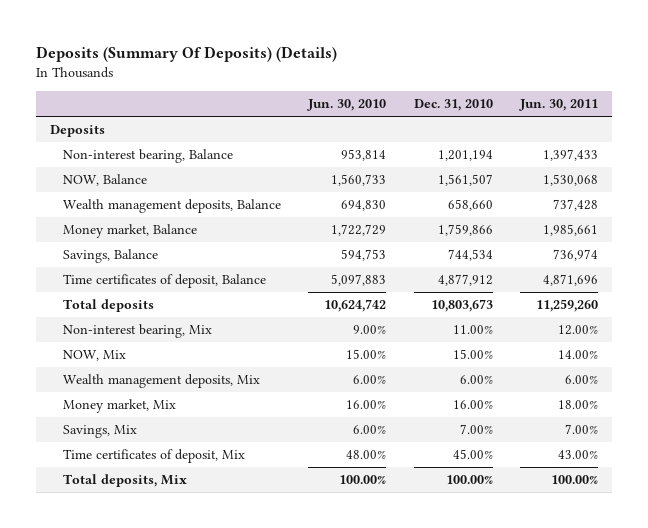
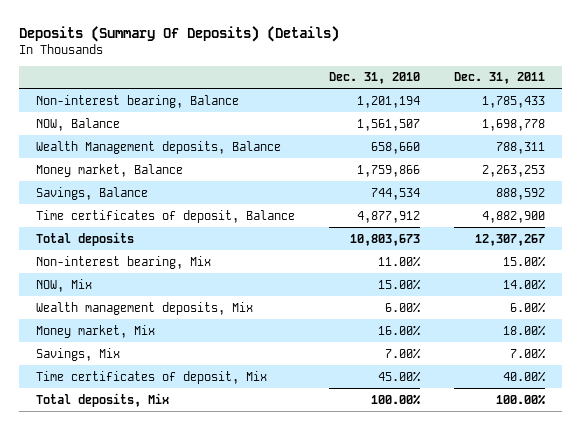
- | Jun. 30, 2010 | Dec. 31, 2010 | Jun. 30, 2011
+ | Dec. 31, 2010 | Dec. 31, 2011
- Deposits
- Wealth management deposits, Balance | 694,830 | 658,660 | 737,428
+ Wealth Management deposits, Balance | 658,660 | 788,311

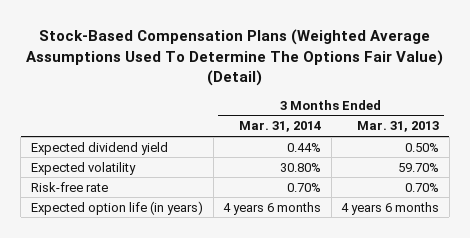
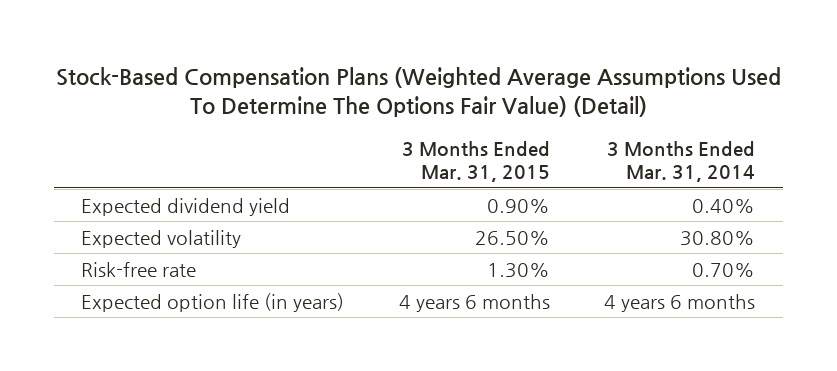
- | 3 Months Ended Mar. 31, 2014 | 3 Months Ended Mar. 31, 2013
+ | 3 Months Ended Mar. 31, 2015 | 3 Months Ended Mar. 31, 2014
- Expected dividend yield | 0.44% | 0.50%
+ Expected dividend yield | 0.90% | 0.40%

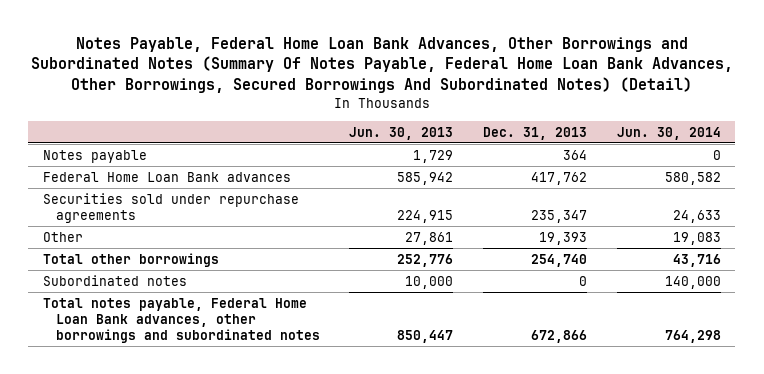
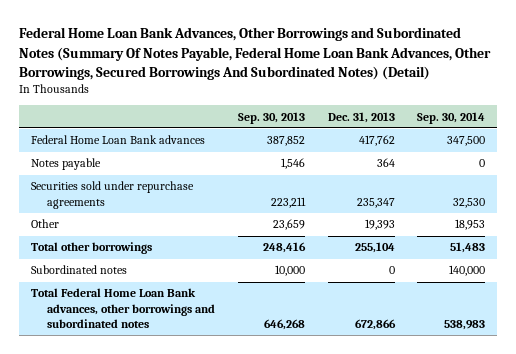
- Notes Payable, Federal Home Loan Bank Advances, Other Borrowings and Subordinated Notes (Summary Of Notes Payable, Federal Home Loan Bank Advances, Other Borrowings, Secured Borrowings And Subordinated Notes) (Detail)
+ Federal Home Loan Bank Advances, Other Borrowings and Subordinated Notes (Summary Of Notes Payable, Federal Home Loan Bank Advances, Other Borrowings, Secured Borrowings And Subordinated Notes) (Detail)
- | Jun. 30, 2013 | Dec. 31, 2013 | Jun. 30, 2014
+ | Sep. 30, 2013 | Dec. 31, 2013 | Sep. 30, 2014
moved down: Notes payable | 1,546 | 364 | 0
- Total other borrowings | 252,776 | 254,740 | 43,716
+ Total other borrowings | 248,416 | 255,104 | 51,483
- Total notes payable, Federal Home Loan Bank advances, other borrowings and subordinated notes | 850,447 | 672,866 | 764,298
+ Total Federal Home Loan Bank advances, other borrowings and subordinated notes | 646,268 | 672,866 | 538,983

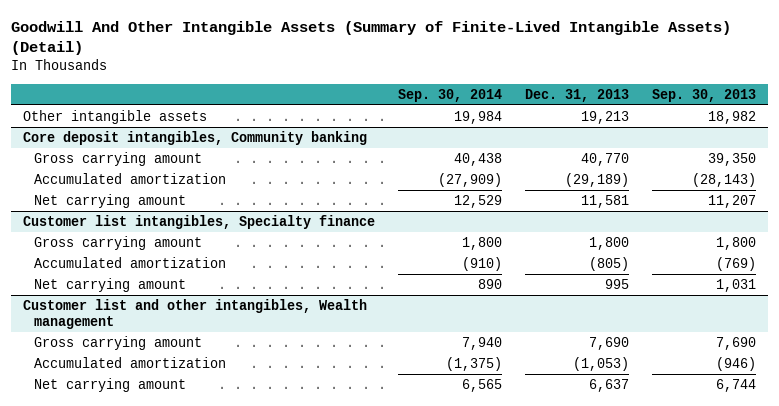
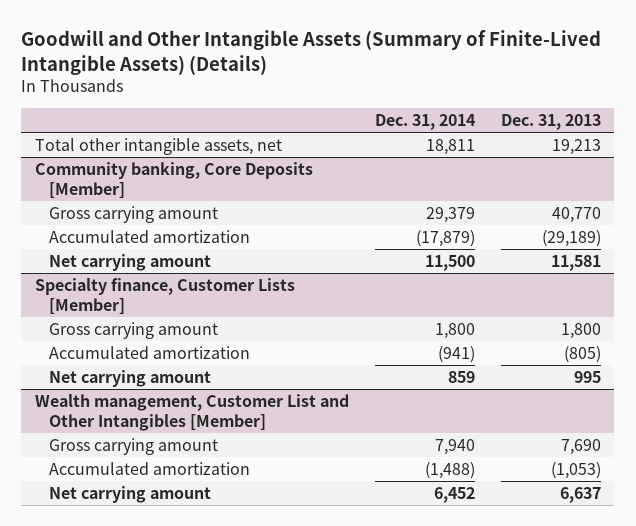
- Goodwill And Other Intangible Assets (Summary of Finite-Lived Intangible Assets) (Detail)
+ Goodwill and Other Intangible Assets (Summary of Finite-Lived Intangible Assets) (Details)
- | Sep. 30, 2014 | Dec. 31, 2013 | Sep. 30, 2013
+ | Dec. 31, 2014 | Dec. 31, 2013
- Other intangible assets | 19,984 | 19,213 | 18,982
- Core deposit intangibles, Community banking
+ Total other intangible assets, net | 18,811 | 19,213
+ Community banking, Core Deposits [Member]
- Customer list intangibles, Specialty finance
+ Specialty finance, Customer Lists [Member]
- Customer list and other intangibles, Wealth management
+ Wealth management, Customer List and Other Intangibles [Member]

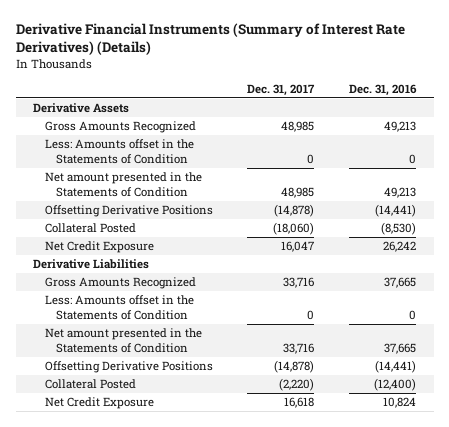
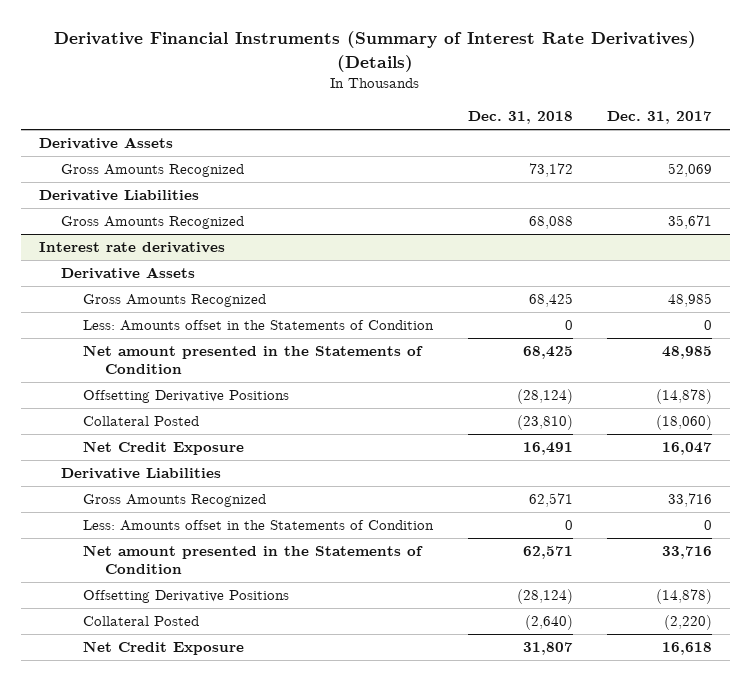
- | Dec. 31, 2017 | Dec. 31, 2016
+ | Dec. 31, 2018 | Dec. 31, 2017
+ Gross Amounts Recognized | 73,172 | 52,069
+ Derivative Liabilities
+ Gross Amounts Recognized | 68,088 | 35,671
+ Interest rate derivatives
+ Derivative Assets

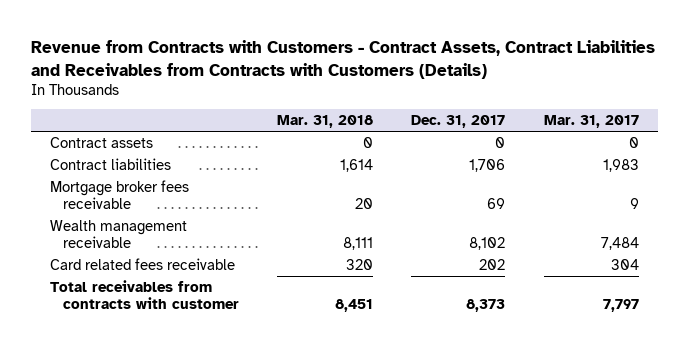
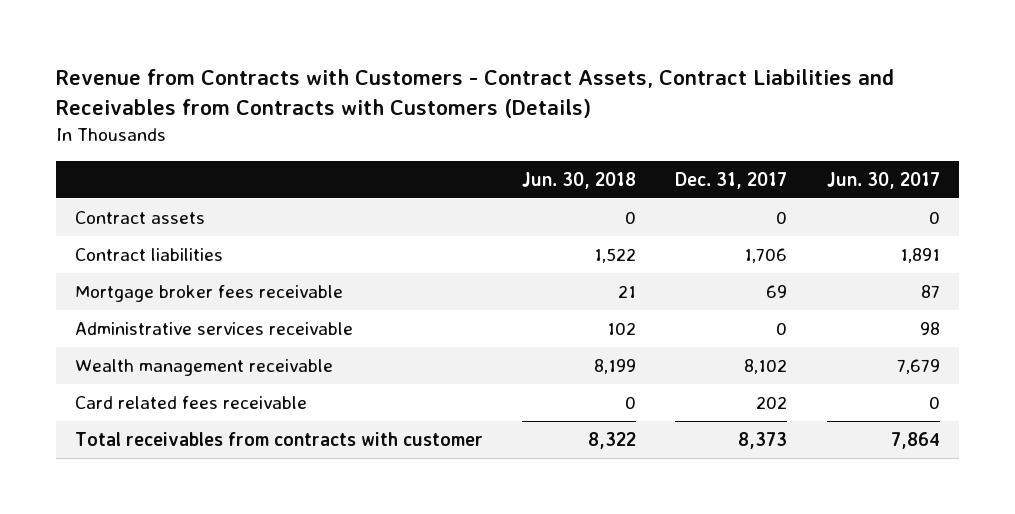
- | Mar. 31, 2018 | Dec. 31, 2017 | Mar. 31, 2017
+ | Jun. 30, 2018 | Dec. 31, 2017 | Jun. 30, 2017
+ Administrative services receivable | 102 | 0 | 98

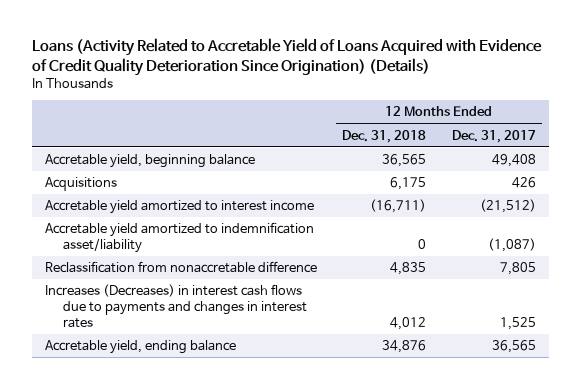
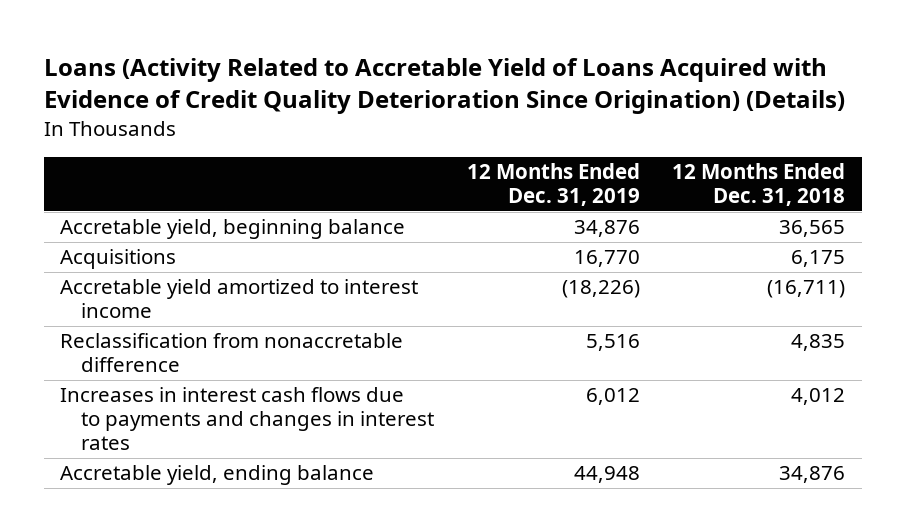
- | 12 Months Ended Dec. 31, 2018 | 12 Months Ended Dec. 31, 2017
+ | 12 Months Ended Dec. 31, 2019 | 12 Months Ended Dec. 31, 2018
- Accretable yield amortized to indemnification asset/liability | 0 | (1,087)
- Increases (Decreases) in interest cash flows due to payments and changes in interest rates | 4,012 | 1,525
+ Increases in interest cash flows due to payments and changes in interest rates | 6,012 | 4,012

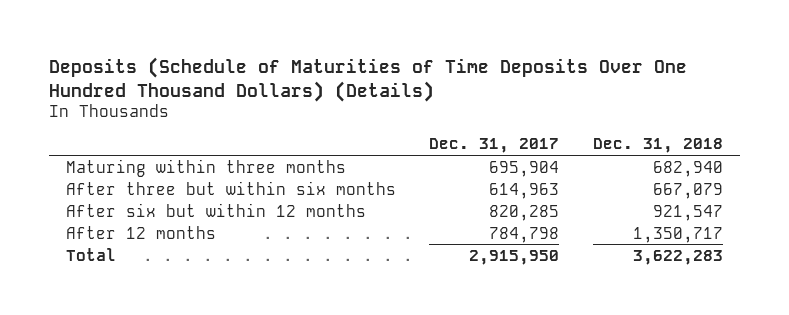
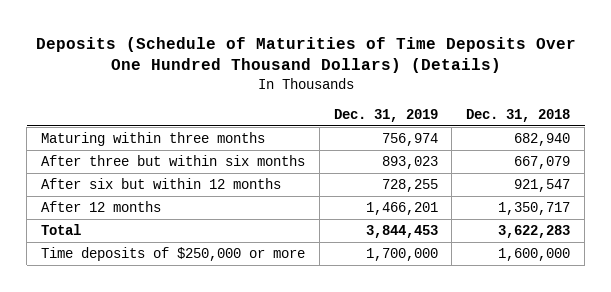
- | Dec. 31, 2017 | Dec. 31, 2018
+ | Dec. 31, 2019 | Dec. 31, 2018
+ Time deposits of $250,000 or more | 1,700,000 | 1,600,000

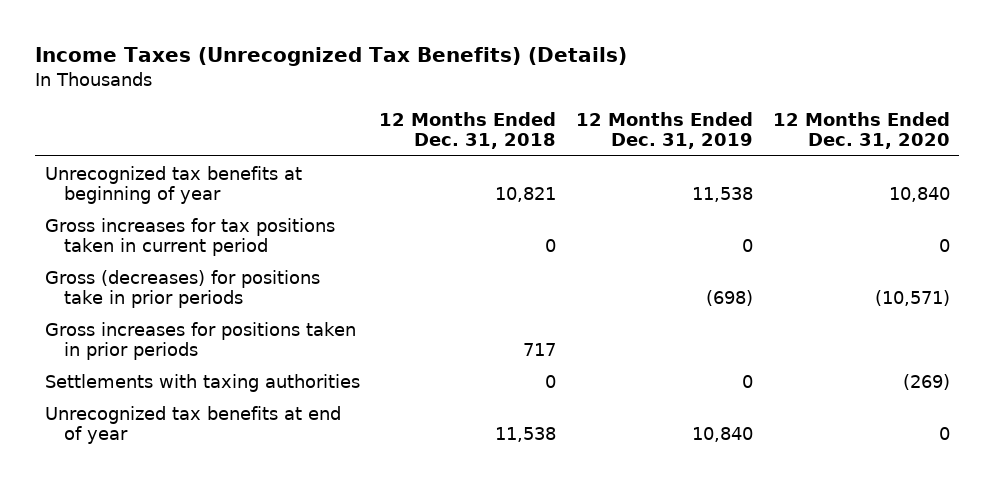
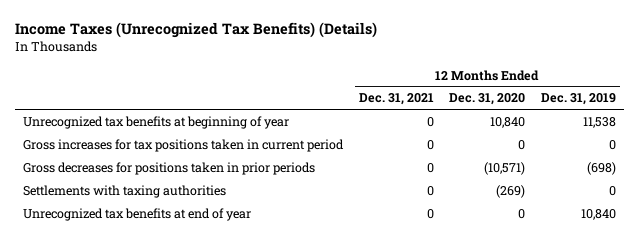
- | 12 Months Ended Dec. 31, 2018 | 12 Months Ended Dec. 31, 2019 | 12 Months Ended Dec. 31, 2020
+ | 12 Months Ended Dec. 31, 2021 | 12 Months Ended Dec. 31, 2020 | 12 Months Ended Dec. 31, 2019
- Gross (decreases) for positions take in prior periods | | (698) | (10,571)
- Gross increases for positions taken in prior periods | 717 | |
+ Gross decreases for positions taken in prior periods | 0 | (10,571) | (698)

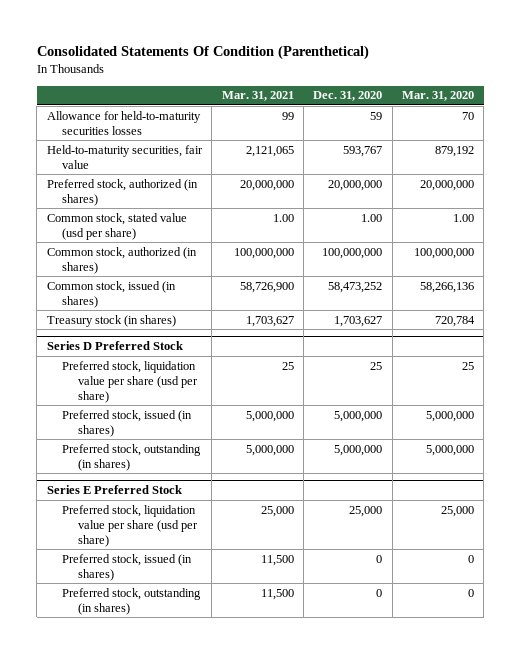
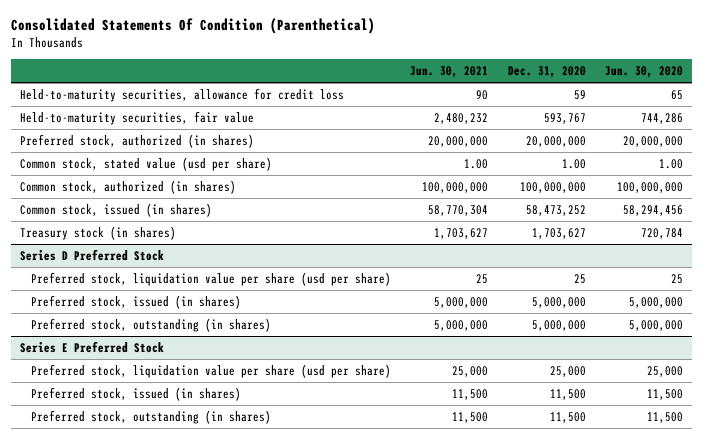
- | Mar. 31, 2021 | Dec. 31, 2020 | Mar. 31, 2020
+ | Jun. 30, 2021 | Dec. 31, 2020 | Jun. 30, 2020
- Allowance for held-to-maturity securities losses | 99 | 59 | 70
+ Held-to-maturity securities, allowance for credit loss | 90 | 59 | 65
@ Series E Preferred Stock
- Preferred stock, issued (in shares) | 11,500 | 0 | 0
- Preferred stock, outstanding (in shares) | 11,500 | 0 | 0
+ Preferred stock, issued (in shares) | 11,500 | 11,500 | 11,500
+ Preferred stock, outstanding (in shares) | 11,500 | 11,500 | 11,500

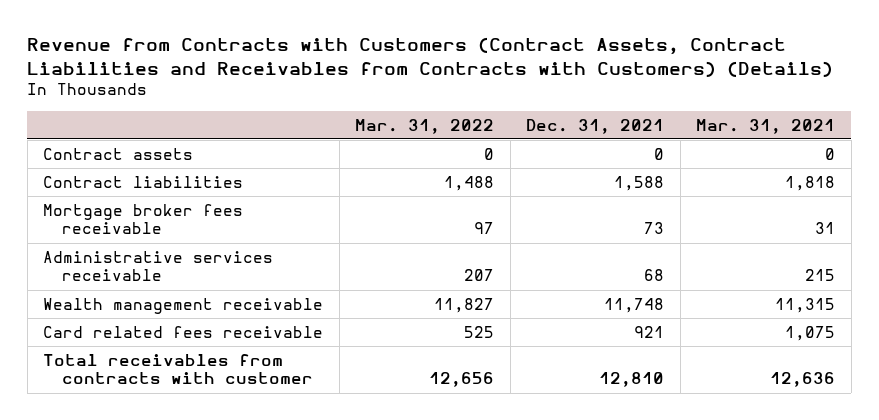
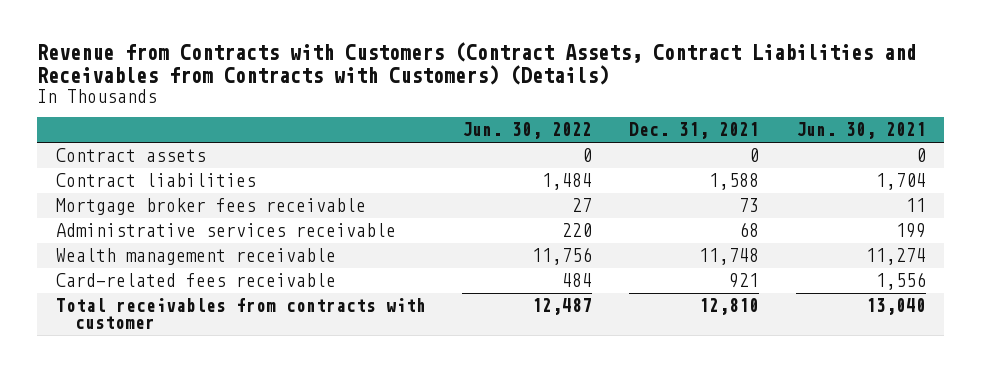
- | Mar. 31, 2022 | Dec. 31, 2021 | Mar. 31, 2021
+ | Jun. 30, 2022 | Dec. 31, 2021 | Jun. 30, 2021
- Card related fees receivable | 525 | 921 | 1,075
+ Card-related fees receivable | 484 | 921 | 1,556

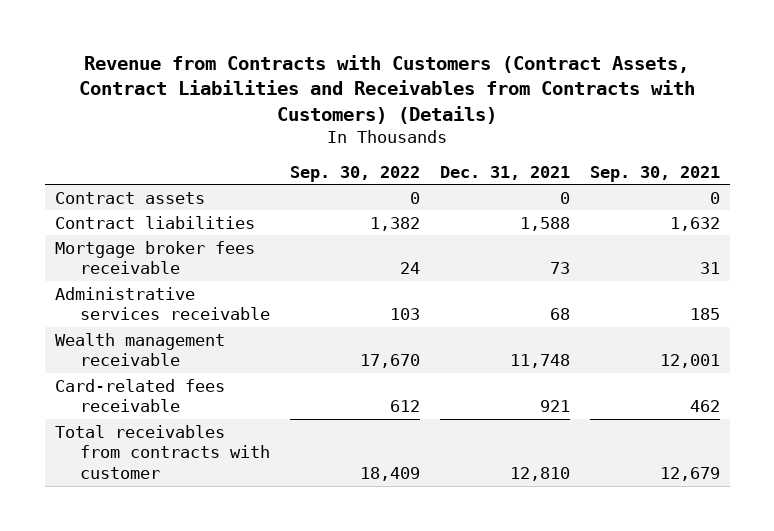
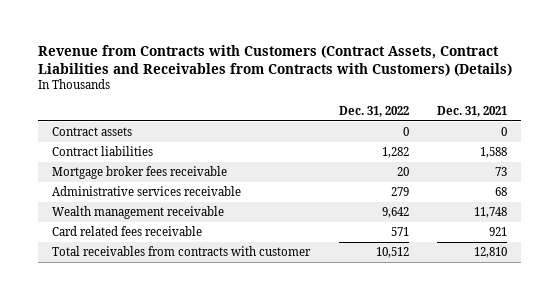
- | Sep. 30, 2022 | Dec. 31, 2021 | Sep. 30, 2021
+ | Dec. 31, 2022 | Dec. 31, 2021
- Card-related fees receivable | 612 | 921 | 462
+ Card related fees receivable | 571 | 921

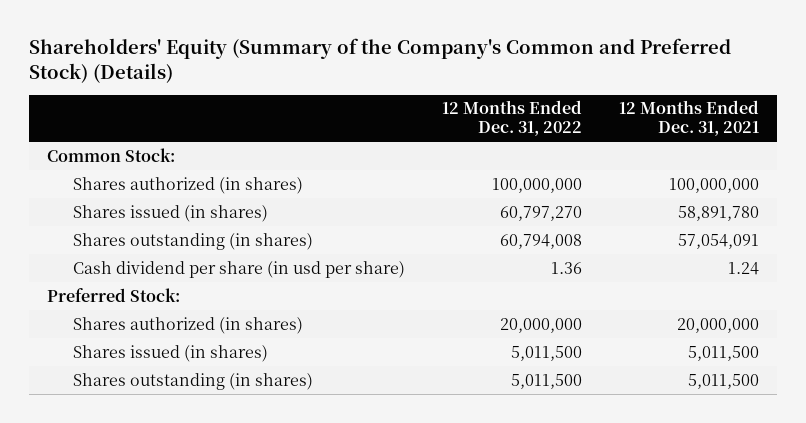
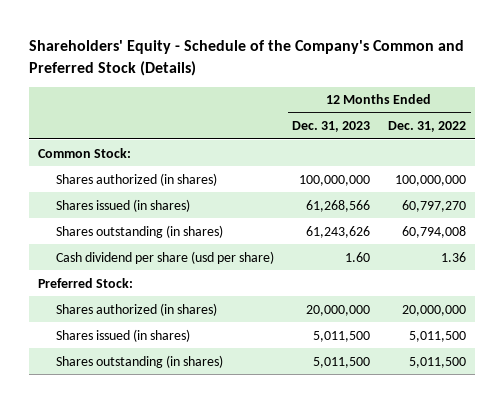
- Shareholders' Equity (Summary of the Company's Common and Preferred Stock) (Details)
+ Shareholders' Equity - Schedule of the Company's Common and Preferred Stock (Details)
- | 12 Months Ended Dec. 31, 2022 | 12 Months Ended Dec. 31, 2021
+ | 12 Months Ended Dec. 31, 2023 | 12 Months Ended Dec. 31, 2022
- Cash dividend per share (in usd per share) | 1.36 | 1.24
+ Cash dividend per share (usd per share) | 1.60 | 1.36

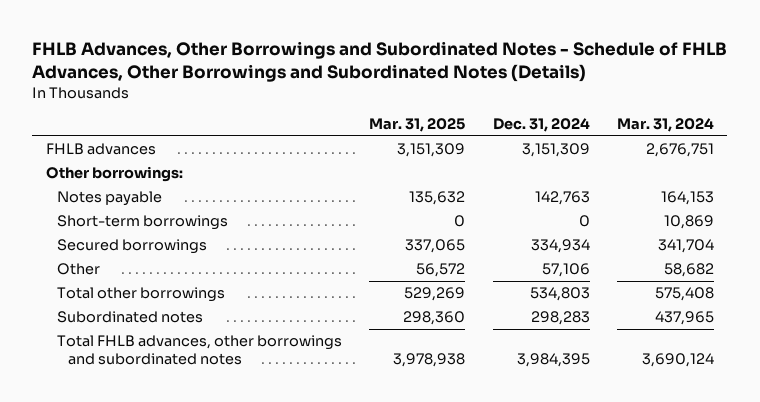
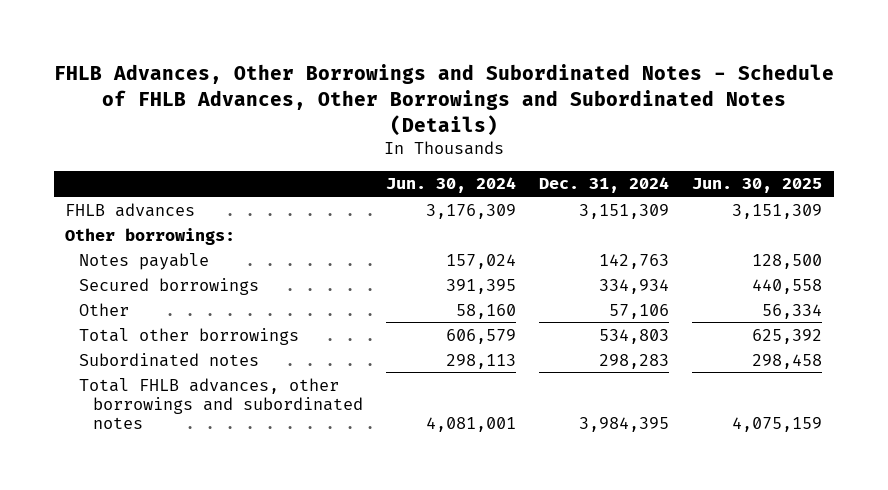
- | Mar. 31, 2025 | Dec. 31, 2024 | Mar. 31, 2024
+ | Jun. 30, 2024 | Dec. 31, 2024 | Jun. 30, 2025
- Short-term borrowings | 0 | 0 | 10,869

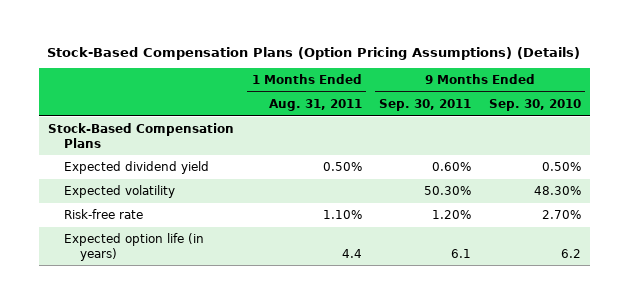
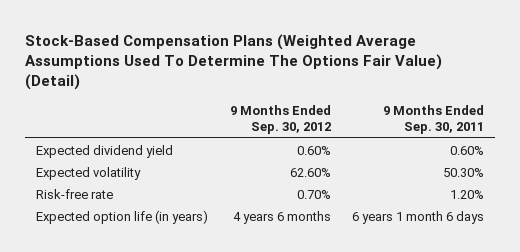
- Stock-Based Compensation Plans (Option Pricing Assumptions) (Details)
+ Stock-Based Compensation Plans (Weighted Average Assumptions Used To Determine The Options Fair Value) (Detail)
- | 1 Months Ended Aug. 31, 2011 | 9 Months Ended Sep. 30, 2011 | 9 Months Ended Sep. 30, 2010
+ | 9 Months Ended Sep. 30, 2012 | 9 Months Ended Sep. 30, 2011
- Stock-Based Compensation Plans
- Expected option life (in years) | 4.4 | 6.1 | 6.2
+ Expected option life (in years) | 4 years 6 months | 6 years 1 month 6 days

